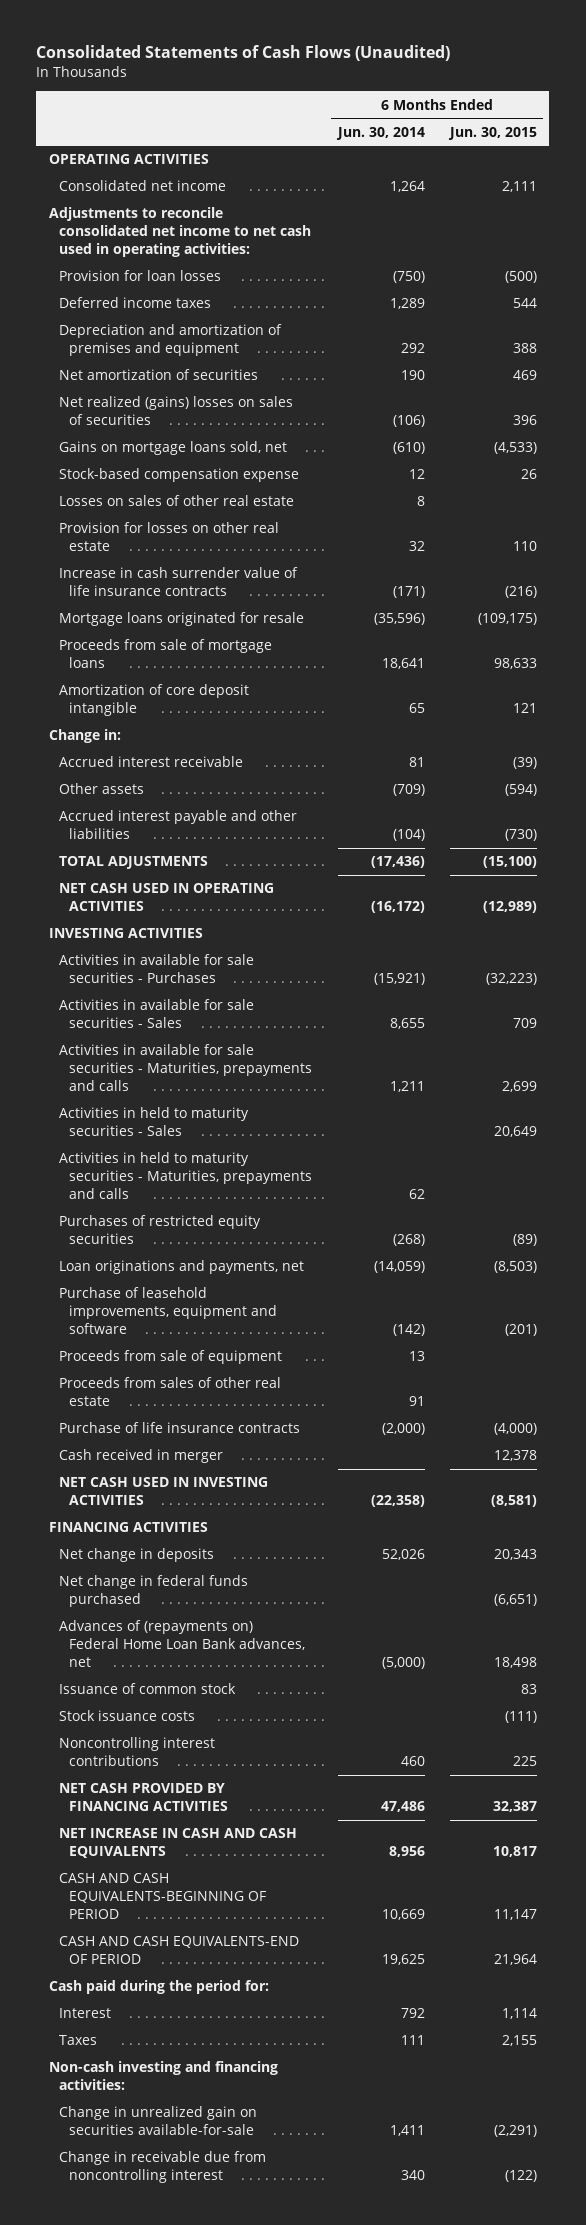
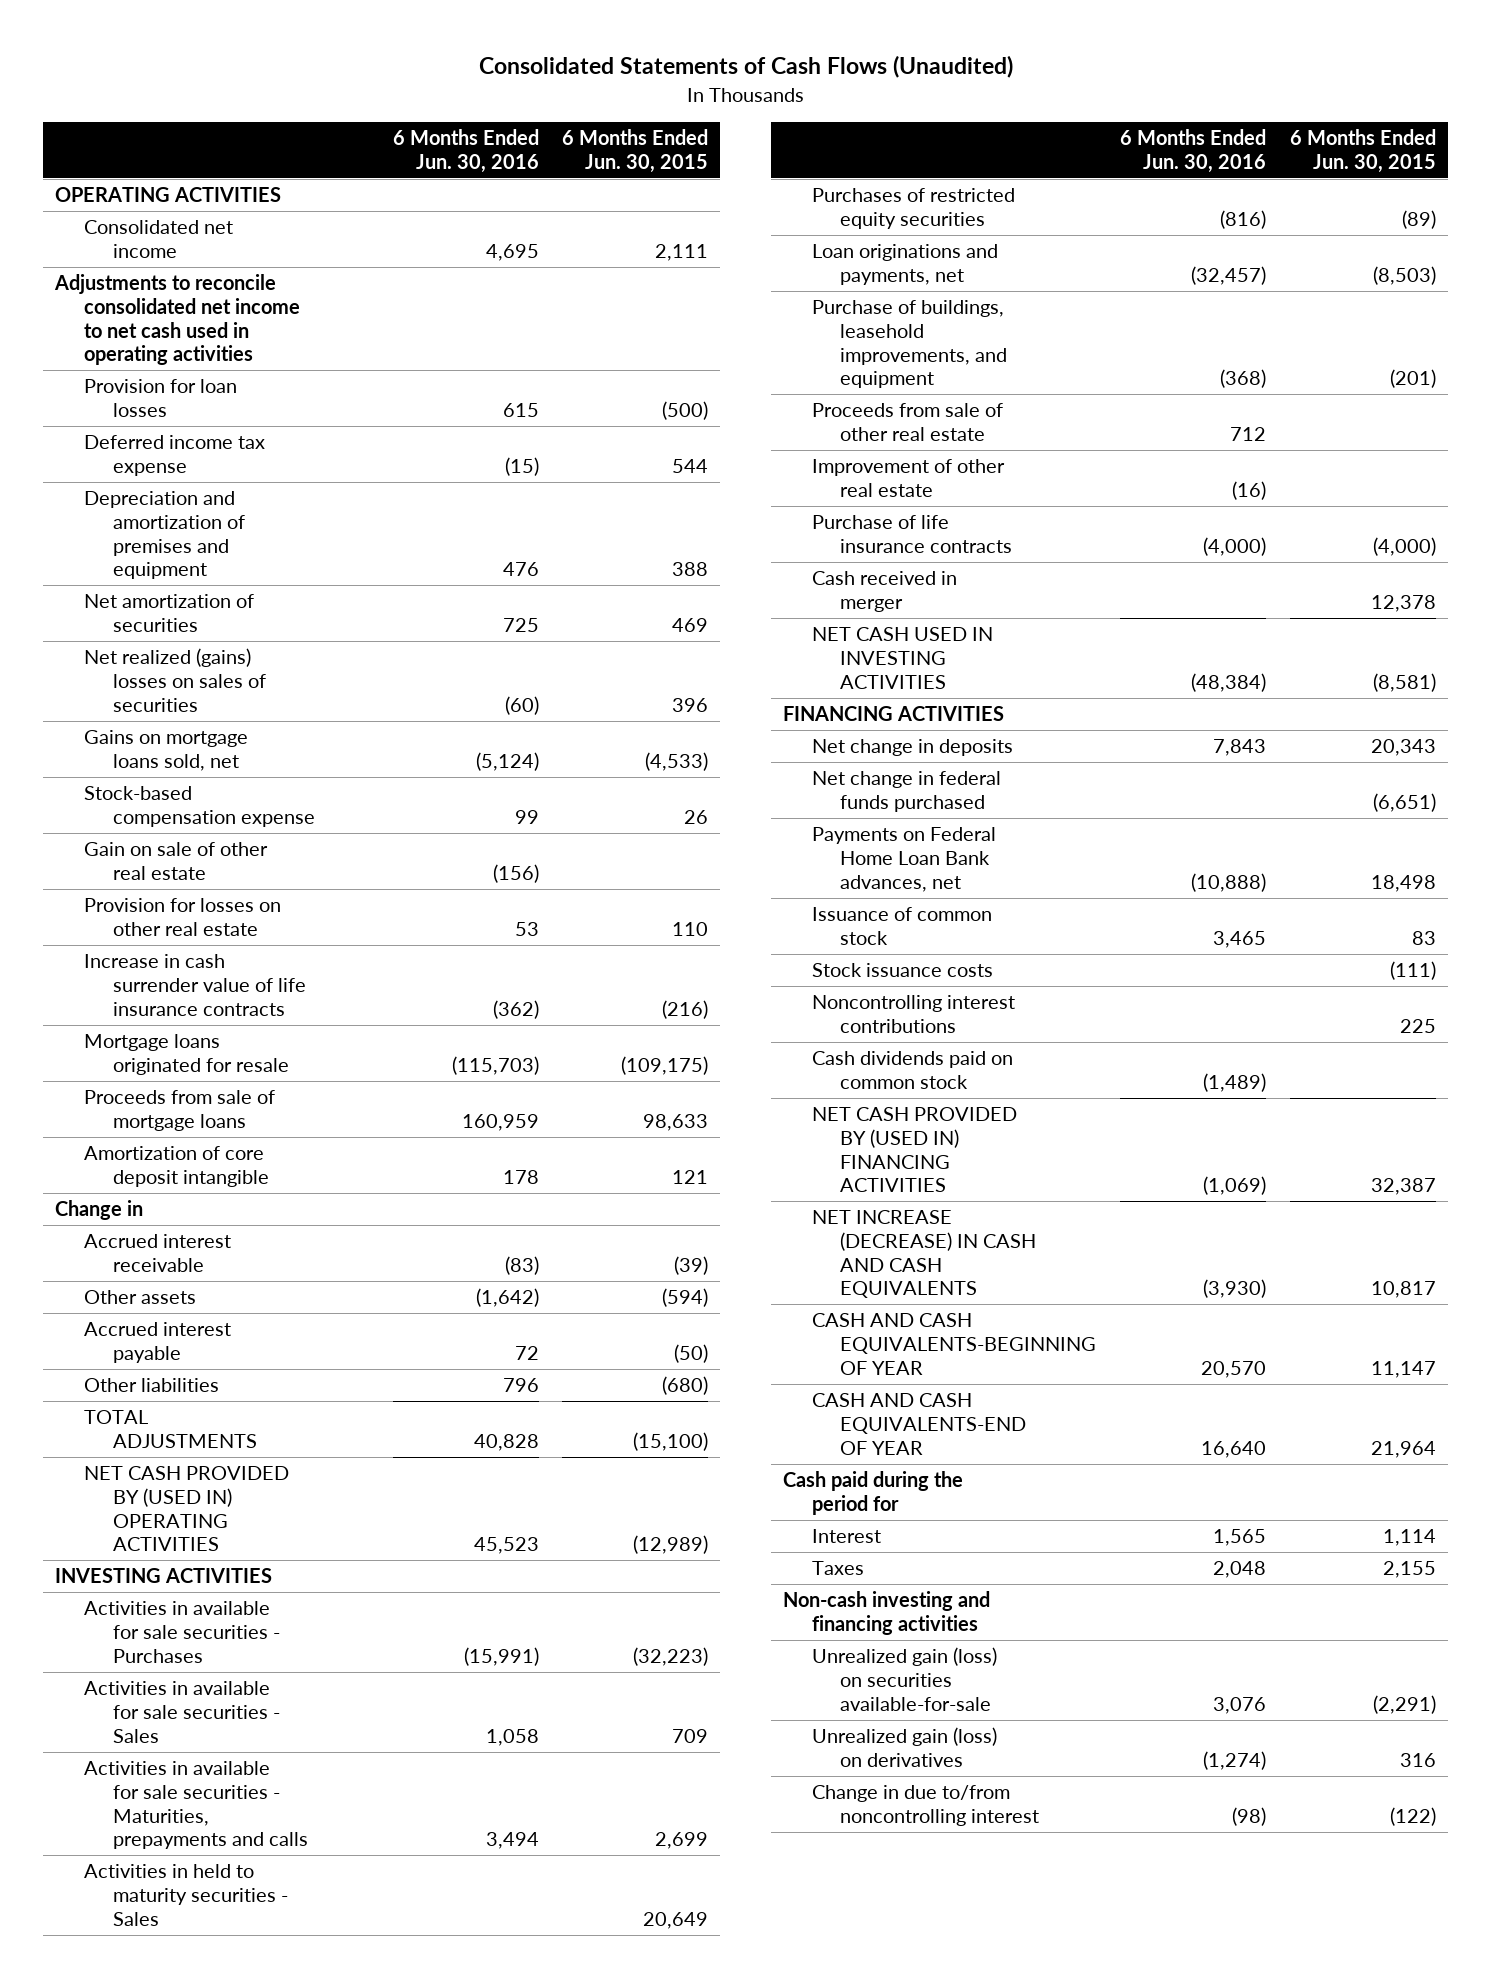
- | 6 Months Ended Jun. 30, 2014 | 6 Months Ended Jun. 30, 2015
+ | 6 Months Ended Jun. 30, 2016 | 6 Months Ended Jun. 30, 2015
- Adjustments to reconcile consolidated net income to net cash used in operating activities:
+ Adjustments to reconcile consolidated net income to net cash used in operating activities
- Deferred income taxes | 1,289 | 544
+ Deferred income tax expense | (15) | 544
- Losses on sales of other real estate | 8 |
+ Gain on sale of other real estate | (156) |
- Change in:
+ Change in
- Accrued interest payable and other liabilities | (104) | (730)
+ Accrued interest payable | 72 | (50)
+ Other liabilities | 796 | (680)
- NET CASH USED IN OPERATING ACTIVITIES | (16,172) | (12,989)
+ NET CASH PROVIDED BY (USED IN) OPERATING ACTIVITIES | 45,523 | (12,989)
- Activities in held to maturity securities - Maturities, prepayments and calls | 62 |
- Purchase of leasehold improvements, equipment and software | (142) | (201)
- Proceeds from sale of equipment | 13 |
- Proceeds from sales of other real estate | 91 |
+ Purchase of buildings, leasehold improvements, and equipment | (368) | (201)
+ Proceeds from sale of other real estate | 712 |
+ Improvement of other real estate | (16) |
- Advances of (repayments on) Federal Home Loan Bank advances, net | (5,000) | 18,498
+ Payments on Federal Home Loan Bank advances, net | (10,888) | 18,498
- NET CASH PROVIDED BY FINANCING ACTIVITIES | 47,486 | 32,387
- NET INCREASE IN CASH AND CASH EQUIVALENTS | 8,956 | 10,817
- CASH AND CASH EQUIVALENTS-BEGINNING OF PERIOD | 10,669 | 11,147
- CASH AND CASH EQUIVALENTS-END OF PERIOD | 19,625 | 21,964
- Cash paid during the period for:
+ Cash dividends paid on common stock | (1,489) |
+ NET CASH PROVIDED BY (USED IN) FINANCING ACTIVITIES | (1,069) | 32,387
+ NET INCREASE (DECREASE) IN CASH AND CASH EQUIVALENTS | (3,930) | 10,817
+ CASH AND CASH EQUIVALENTS-BEGINNING OF YEAR | 20,570 | 11,147
+ CASH AND CASH EQUIVALENTS-END OF YEAR | 16,640 | 21,964
+ Cash paid during the period for
- Non-cash investing and financing activities:
- Change in unrealized gain on securities available-for-sale | 1,411 | (2,291)
- Change in receivable due from noncontrolling interest | 340 | (122)
+ Non-cash investing and financing activities
+ Unrealized gain (loss) on securities available-for-sale | 3,076 | (2,291)
+ Unrealized gain (loss) on derivatives | (1,274) | 316
+ Change in due to/from noncontrolling interest | (98) | (122)

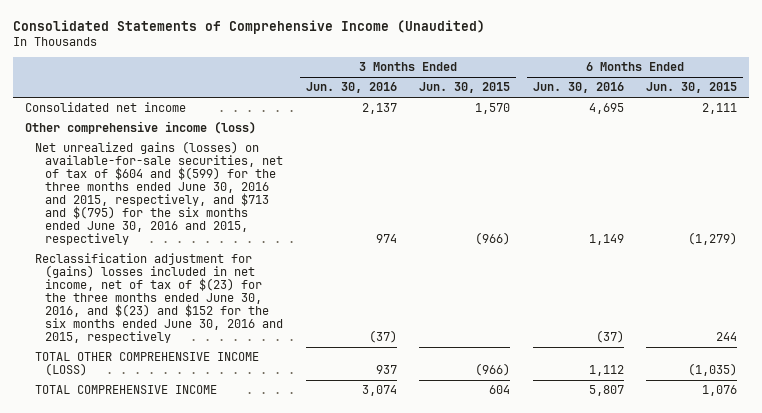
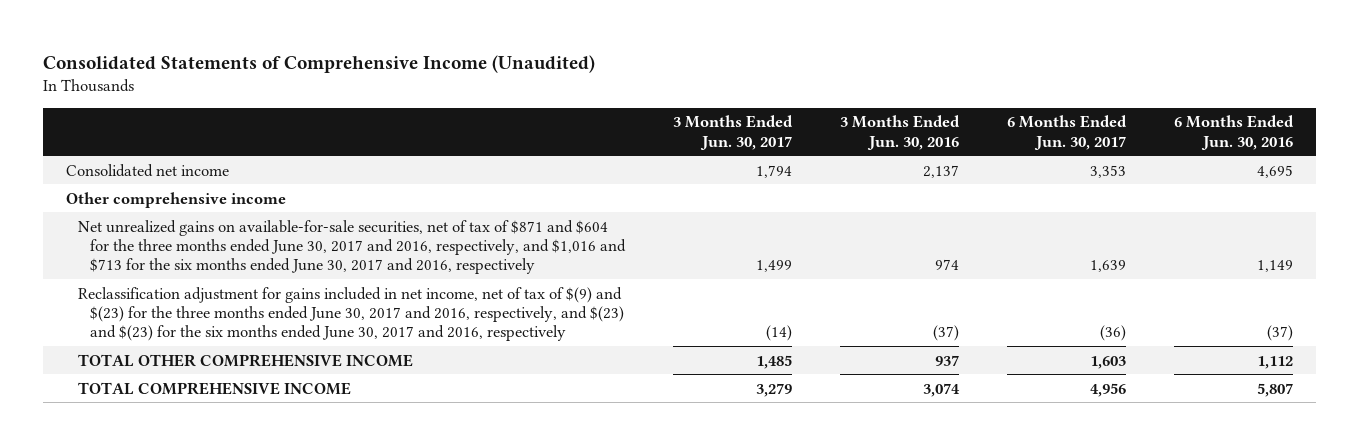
- | 3 Months Ended Jun. 30, 2016 | 3 Months Ended Jun. 30, 2015 | 6 Months Ended Jun. 30, 2016 | 6 Months Ended Jun. 30, 2015
+ | 3 Months Ended Jun. 30, 2017 | 3 Months Ended Jun. 30, 2016 | 6 Months Ended Jun. 30, 2017 | 6 Months Ended Jun. 30, 2016
- Other comprehensive income (loss)
- Net unrealized gains (losses) on available-for-sale securities, net of tax of $604 and $(599) for the three months ended June 30, 2016 and 2015, respectively, and $713 and $(795) for the six months ended June 30, 2016 and 2015, respectively | 974 | (966) | 1,149 | (1,279)
- Reclassification adjustment for (gains) losses included in net income, net of tax of $(23) for the three months ended June 30, 2016, and $(23) and $152 for the six months ended June 30, 2016 and 2015, respectively | (37) | | (37) | 244
- TOTAL OTHER COMPREHENSIVE INCOME (LOSS) | 937 | (966) | 1,112 | (1,035)
+ Other comprehensive income
+ Net unrealized gains on available-for-sale securities, net of tax of $871 and $604 for the three months ended June 30, 2017 and 2016, respectively, and $1,016 and $713 for the six months ended June 30, 2017 and 2016, respectively | 1,499 | 974 | 1,639 | 1,149
+ Reclassification adjustment for gains included in net income, net of tax of $(9) and $(23) for the three months ended June 30, 2017 and 2016, respectively, and $(23) and $(23) for the six months ended June 30, 2017 and 2016, respectively | (14) | (37) | (36) | (37)
+ TOTAL OTHER COMPREHENSIVE INCOME | 1,485 | 937 | 1,603 | 1,112

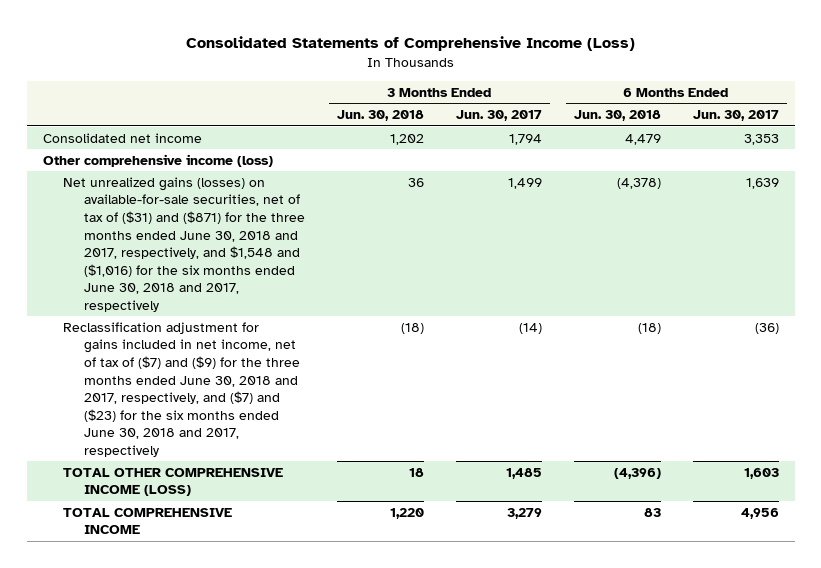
- Consolidated Statements of Comprehensive Income (Unaudited)
+ Consolidated Statements of Comprehensive Income (Loss)
- | 3 Months Ended Jun. 30, 2017 | 3 Months Ended Jun. 30, 2016 | 6 Months Ended Jun. 30, 2017 | 6 Months Ended Jun. 30, 2016
+ | 3 Months Ended Jun. 30, 2018 | 3 Months Ended Jun. 30, 2017 | 6 Months Ended Jun. 30, 2018 | 6 Months Ended Jun. 30, 2017
- Other comprehensive income
- Net unrealized gains on available-for-sale securities, net of tax of $871 and $604 for the three months ended June 30, 2017 and 2016, respectively, and $1,016 and $713 for the six months ended June 30, 2017 and 2016, respectively | 1,499 | 974 | 1,639 | 1,149
- Reclassification adjustment for gains included in net income, net of tax of $(9) and $(23) for the three months ended June 30, 2017 and 2016, respectively, and $(23) and $(23) for the six months ended June 30, 2017 and 2016, respectively | (14) | (37) | (36) | (37)
- TOTAL OTHER COMPREHENSIVE INCOME | 1,485 | 937 | 1,603 | 1,112
+ Other comprehensive income (loss)
+ Net unrealized gains (losses) on available-for-sale securities, net of tax of ($31) and ($871) for the three months ended June 30, 2018 and 2017, respectively, and $1,548 and ($1,016) for the six months ended June 30, 2018 and 2017, respectively | 36 | 1,499 | (4,378) | 1,639
+ Reclassification adjustment for gains included in net income, net of tax of ($7) and ($9) for the three months ended June 30, 2018 and 2017, respectively, and ($7) and ($23) for the six months ended June 30, 2018 and 2017, respectively | (18) | (14) | (18) | (36)
+ TOTAL OTHER COMPREHENSIVE INCOME (LOSS) | 18 | 1,485 | (4,396) | 1,603

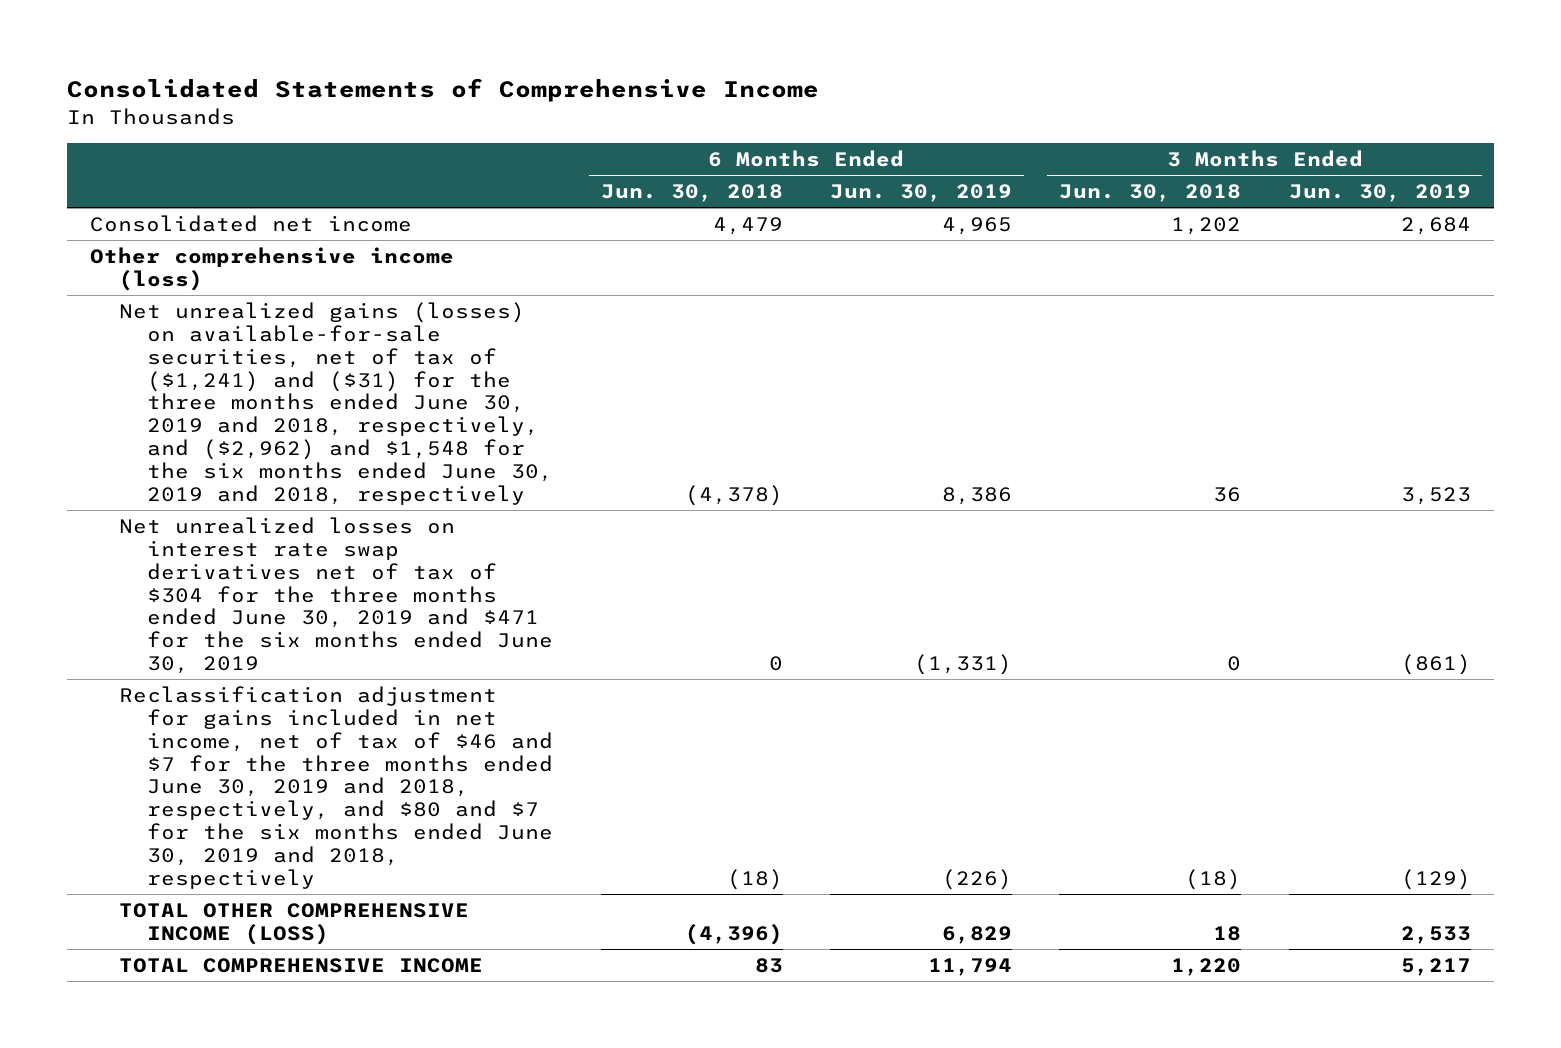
- Consolidated Statements of Comprehensive Income (Loss)
+ Consolidated Statements of Comprehensive Income
- | 3 Months Ended Jun. 30, 2018 | 3 Months Ended Jun. 30, 2017 | 6 Months Ended Jun. 30, 2018 | 6 Months Ended Jun. 30, 2017
+ | 6 Months Ended Jun. 30, 2018 | 6 Months Ended Jun. 30, 2019 | 3 Months Ended Jun. 30, 2018 | 3 Months Ended Jun. 30, 2019
- Net unrealized gains (losses) on available-for-sale securities, net of tax of ($31) and ($871) for the three months ended June 30, 2018 and 2017, respectively, and $1,548 and ($1,016) for the six months ended June 30, 2018 and 2017, respectively | 36 | 1,499 | (4,378) | 1,639
- Reclassification adjustment for gains included in net income, net of tax of ($7) and ($9) for the three months ended June 30, 2018 and 2017, respectively, and ($7) and ($23) for the six months ended June 30, 2018 and 2017, respectively | (18) | (14) | (18) | (36)
+ Net unrealized gains (losses) on available-for-sale securities, net of tax of ($1,241) and ($31) for the three months ended June 30, 2019 and 2018, respectively, and ($2,962) and $1,548 for the six months ended June 30, 2019 and 2018, respectively | (4,378) | 8,386 | 36 | 3,523
+ Net unrealized losses on interest rate swap derivatives net of tax of $304 for the three months ended June 30, 2019 and $471 for the six months ended June 30, 2019 | 0 | (1,331) | 0 | (861)
+ Reclassification adjustment for gains included in net income, net of tax of $46 and $7 for the three months ended June 30, 2019 and 2018, respectively, and $80 and $7 for the six months ended June 30, 2019 and 2018, respectively | (18) | (226) | (18) | (129)

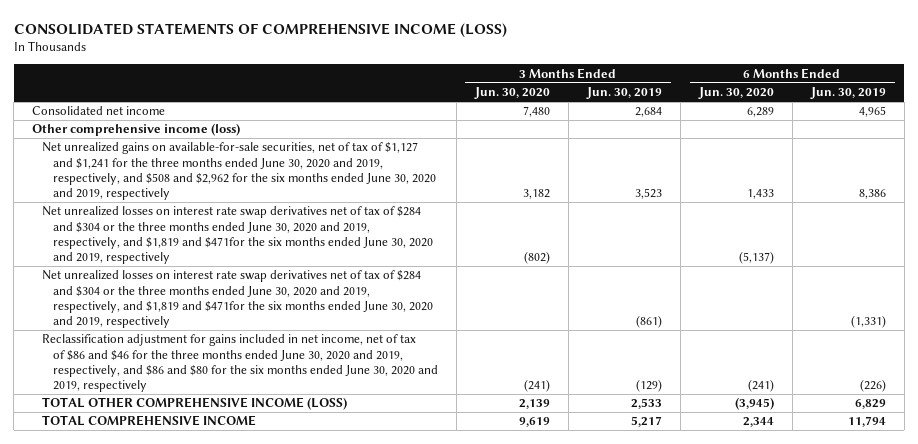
- Consolidated Statements of Comprehensive Income
+ CONSOLIDATED STATEMENTS OF COMPREHENSIVE INCOME (LOSS)
- | 6 Months Ended Jun. 30, 2018 | 6 Months Ended Jun. 30, 2019 | 3 Months Ended Jun. 30, 2018 | 3 Months Ended Jun. 30, 2019
+ | 3 Months Ended Jun. 30, 2020 | 3 Months Ended Jun. 30, 2019 | 6 Months Ended Jun. 30, 2020 | 6 Months Ended Jun. 30, 2019
- Net unrealized gains (losses) on available-for-sale securities, net of tax of ($1,241) and ($31) for the three months ended June 30, 2019 and 2018, respectively, and ($2,962) and $1,548 for the six months ended June 30, 2019 and 2018, respectively | (4,378) | 8,386 | 36 | 3,523
- Net unrealized losses on interest rate swap derivatives net of tax of $304 for the three months ended June 30, 2019 and $471 for the six months ended June 30, 2019 | 0 | (1,331) | 0 | (861)
- Reclassification adjustment for gains included in net income, net of tax of $46 and $7 for the three months ended June 30, 2019 and 2018, respectively, and $80 and $7 for the six months ended June 30, 2019 and 2018, respectively | (18) | (226) | (18) | (129)
+ Net unrealized gains on available-for-sale securities, net of tax of $1,127 and $1,241 for the three months ended June 30, 2020 and 2019, respectively, and $508 and $2,962 for the six months ended June 30, 2020 and 2019, respectively | 3,182 | 3,523 | 1,433 | 8,386
+ Net unrealized losses on interest rate swap derivatives net of tax of $284 and $304 or the three months ended June 30, 2020 and 2019, respectively, and $1,819 and $471for the six months ended June 30, 2020 and 2019, respectively | (802) | | (5,137) |
+ Net unrealized losses on interest rate swap derivatives net of tax of $284 and $304 or the three months ended June 30, 2020 and 2019, respectively, and $1,819 and $471for the six months ended June 30, 2020 and 2019, respectively | | (861) | | (1,331)
+ Reclassification adjustment for gains included in net income, net of tax of $86 and $46 for the three months ended June 30, 2020 and 2019, respectively, and $86 and $80 for the six months ended June 30, 2020 and 2019, respectively | (241) | (129) | (241) | (226)

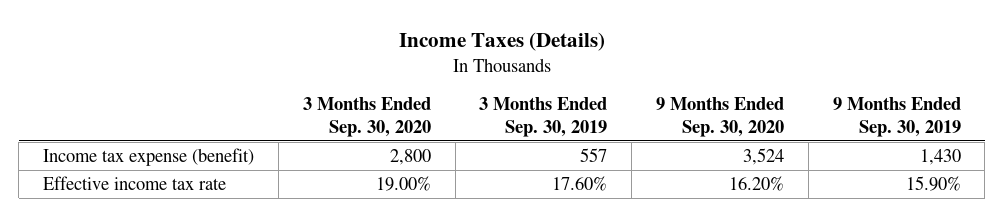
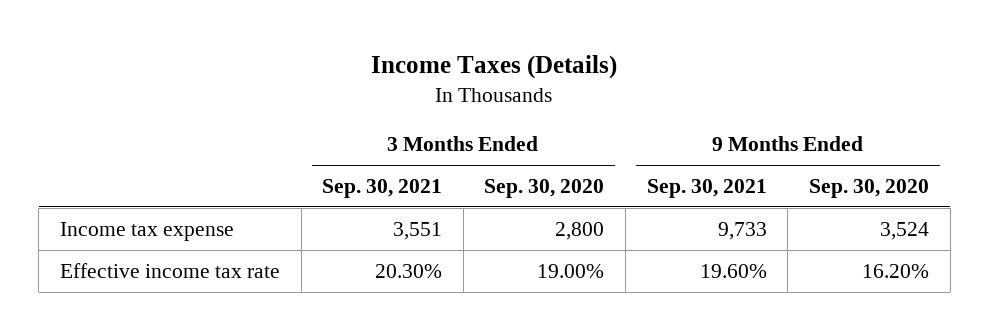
- | 3 Months Ended Sep. 30, 2020 | 3 Months Ended Sep. 30, 2019 | 9 Months Ended Sep. 30, 2020 | 9 Months Ended Sep. 30, 2019
+ | 3 Months Ended Sep. 30, 2021 | 3 Months Ended Sep. 30, 2020 | 9 Months Ended Sep. 30, 2021 | 9 Months Ended Sep. 30, 2020
- Income tax expense (benefit) | 2,800 | 557 | 3,524 | 1,430
+ Income tax expense | 3,551 | 2,800 | 9,733 | 3,524

